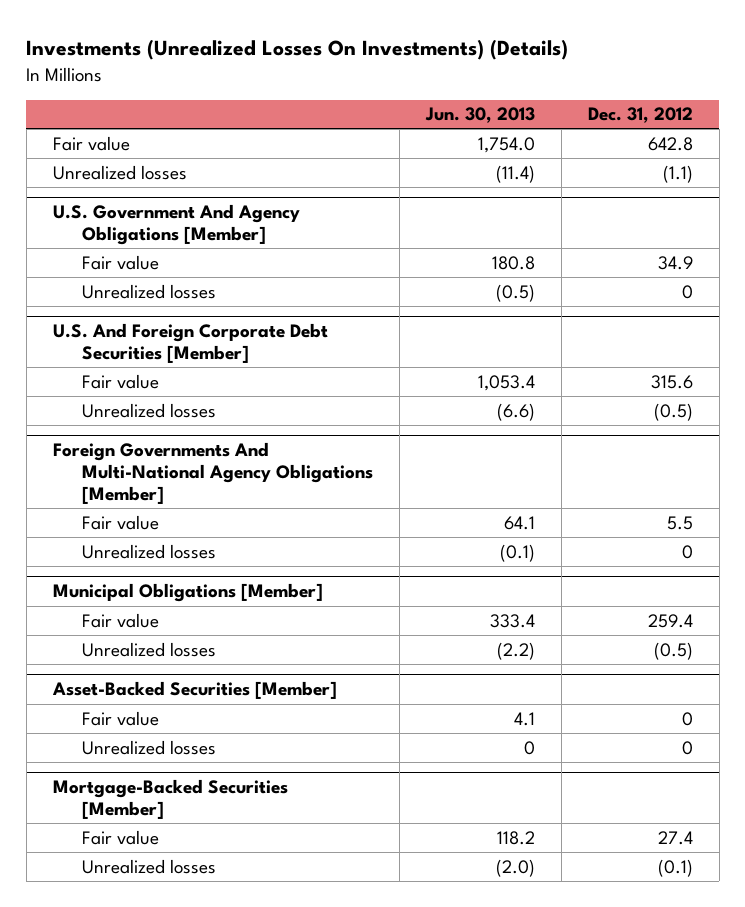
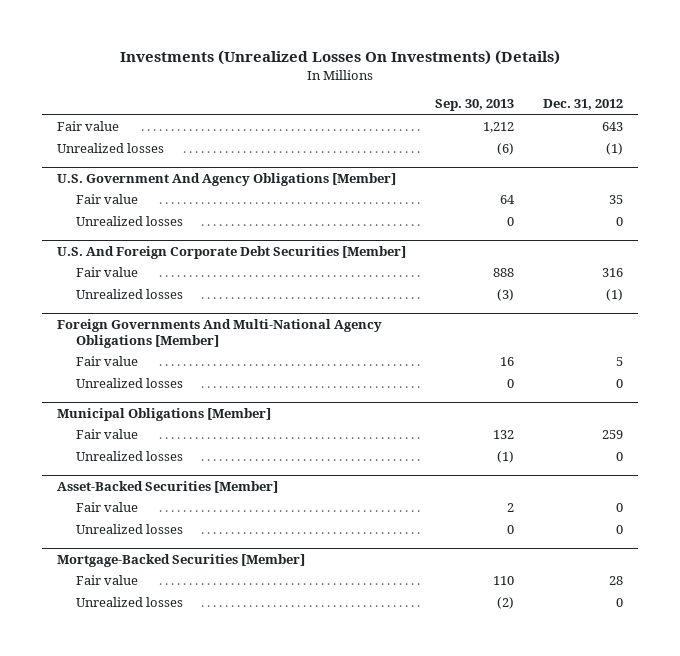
- | Jun. 30, 2013 | Dec. 31, 2012
+ | Sep. 30, 2013 | Dec. 31, 2012
- Fair value | 1,754.0 | 642.8
- Unrealized losses | (11.4) | (1.1)
+ Fair value | 1,212 | 643
+ Unrealized losses | (6) | (1)
@ U.S. Government And Agency Obligations [Member]
- Fair value | 180.8 | 34.9
+ Fair value | 64 | 35
@ U.S. And Foreign Corporate Debt Securities [Member]
- Fair value | 1,053.4 | 315.6
- Unrealized losses | (6.6) | (0.5)
+ Fair value | 888 | 316
+ Unrealized losses | (3) | (1)
@ Foreign Governments And Multi-National Agency Obligations [Member]
- Fair value | 64.1 | 5.5
+ Fair value | 16 | 5
@ Municipal Obligations [Member]
- Fair value | 333.4 | 259.4
- Unrealized losses | (2.2) | (0.5)
+ Fair value | 132 | 259
+ Unrealized losses | (1) | 0
@ Mortgage-Backed Securities [Member]
- Fair value | 118.2 | 27.4
- Unrealized losses | (2.0) | (0.1)
+ Fair value | 110 | 28
+ Unrealized losses | (2) | 0

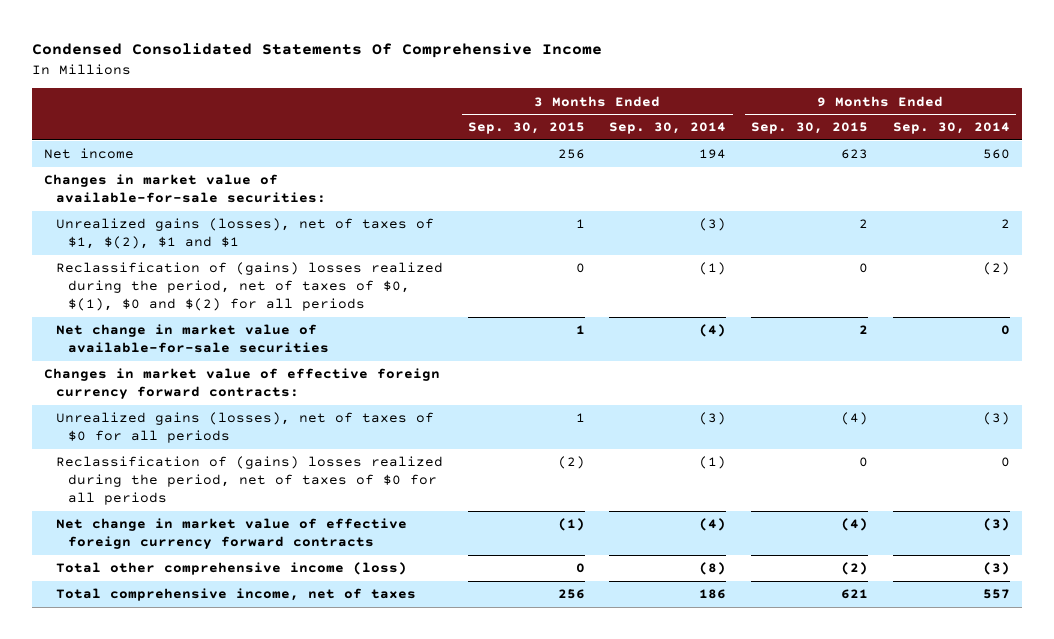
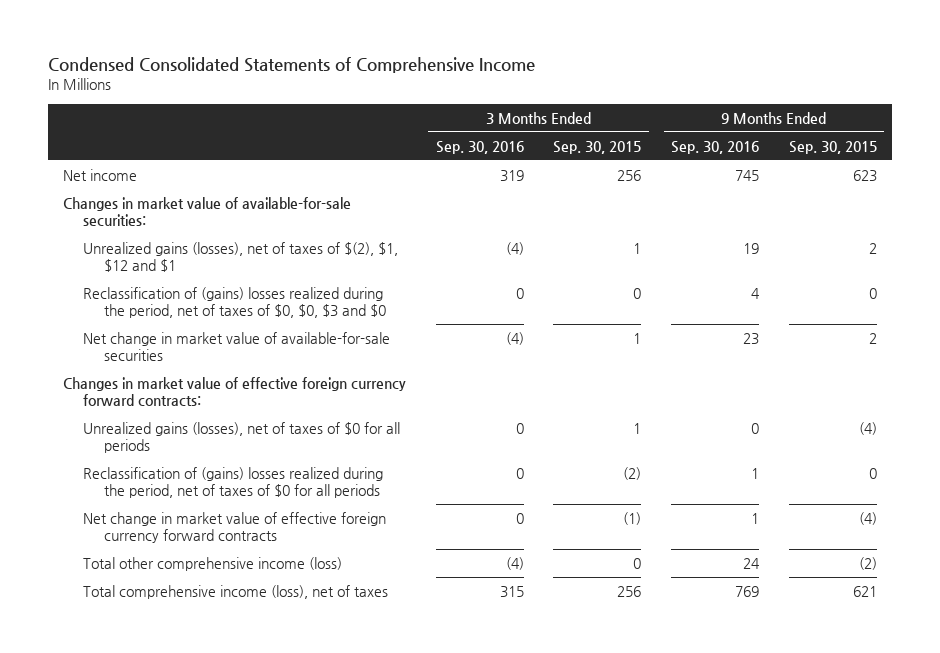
- Condensed Consolidated Statements Of Comprehensive Income
+ Condensed Consolidated Statements of Comprehensive Income
- | 3 Months Ended Sep. 30, 2015 | 3 Months Ended Sep. 30, 2014 | 9 Months Ended Sep. 30, 2015 | 9 Months Ended Sep. 30, 2014
+ | 3 Months Ended Sep. 30, 2016 | 3 Months Ended Sep. 30, 2015 | 9 Months Ended Sep. 30, 2016 | 9 Months Ended Sep. 30, 2015
- Unrealized gains (losses), net of taxes of $1, $(2), $1 and $1 | 1 | (3) | 2 | 2
- Reclassification of (gains) losses realized during the period, net of taxes of $0, $(1), $0 and $(2) for all periods | 0 | (1) | 0 | (2)
+ Unrealized gains (losses), net of taxes of $(2), $1, $12 and $1 | (4) | 1 | 19 | 2
+ Reclassification of (gains) losses realized during the period, net of taxes of $0, $0, $3 and $0 | 0 | 0 | 4 | 0
- Total comprehensive income, net of taxes | 256 | 186 | 621 | 557
+ Total comprehensive income (loss), net of taxes | 315 | 256 | 769 | 621

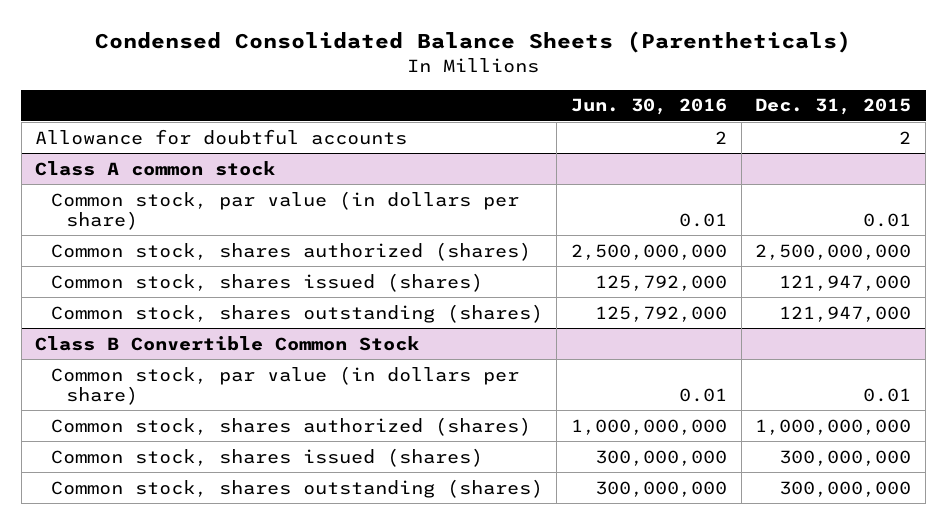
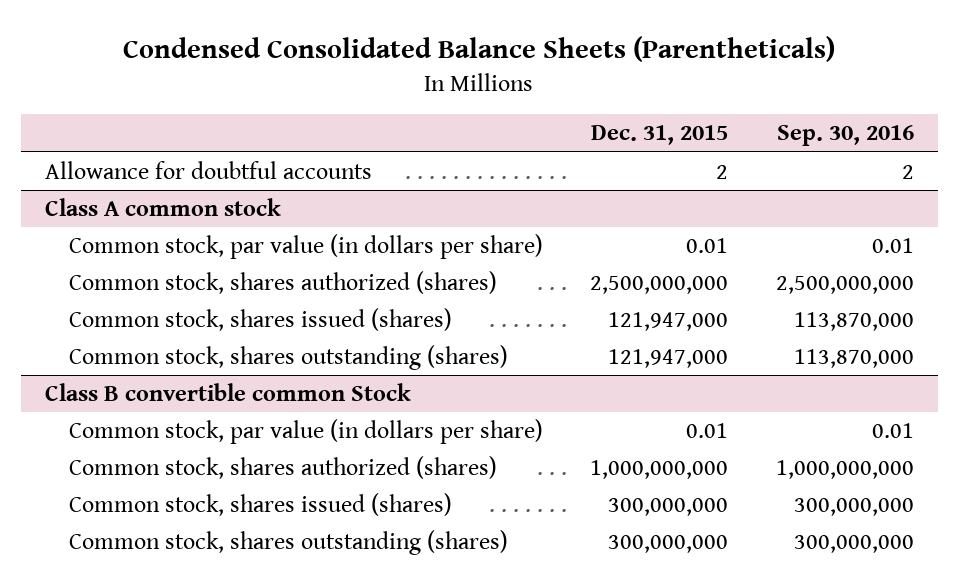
- | Jun. 30, 2016 | Dec. 31, 2015
+ | Dec. 31, 2015 | Sep. 30, 2016
- Class B Convertible Common Stock
+ Class B convertible common Stock

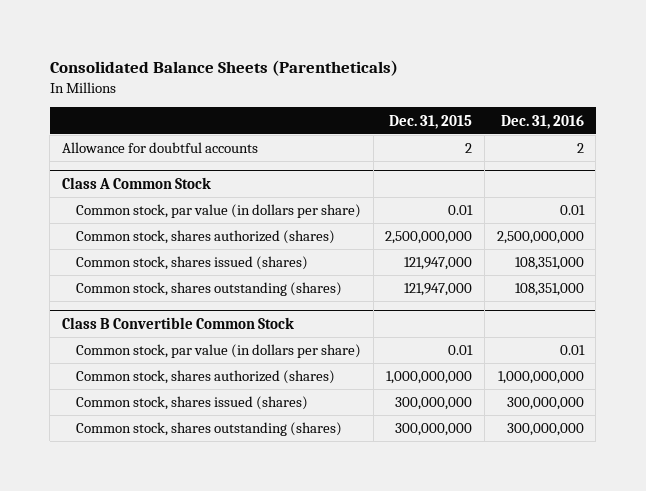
- Condensed Consolidated Balance Sheets (Parentheticals)
+ Consolidated Balance Sheets (Parentheticals)
- | Dec. 31, 2015 | Sep. 30, 2016
+ | Dec. 31, 2015 | Dec. 31, 2016
- Class A common stock
+ Class A Common Stock
- Class B convertible common Stock
+ Class B Convertible Common Stock

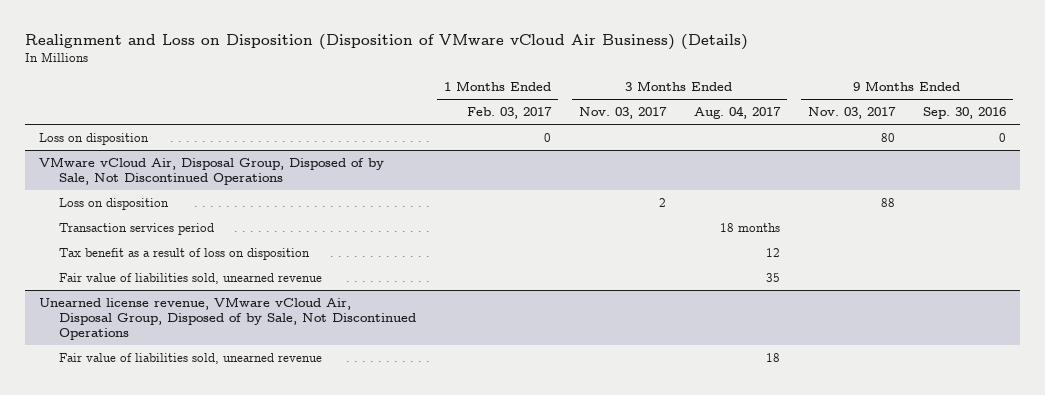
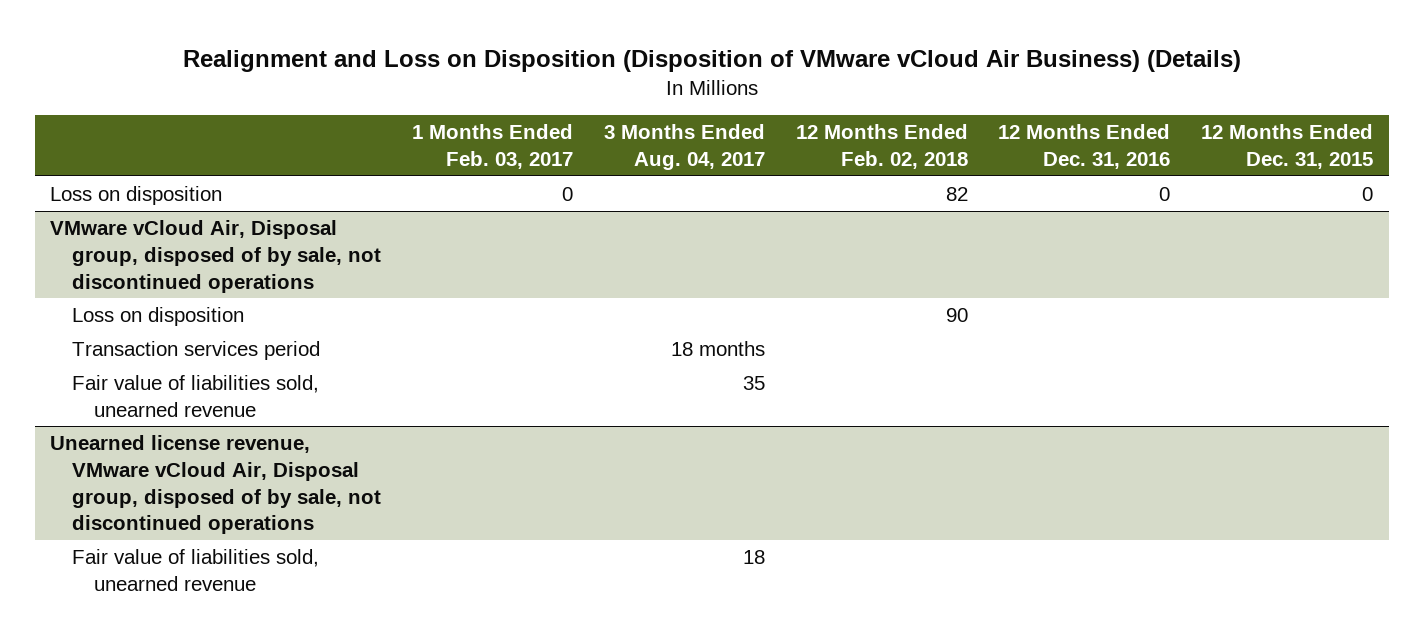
- | 1 Months Ended Feb. 03, 2017 | 3 Months Ended Nov. 03, 2017 | 3 Months Ended Aug. 04, 2017 | 9 Months Ended Nov. 03, 2017 | 9 Months Ended Sep. 30, 2016
+ | 1 Months Ended Feb. 03, 2017 | 3 Months Ended Aug. 04, 2017 | 12 Months Ended Feb. 02, 2018 | 12 Months Ended Dec. 31, 2016 | 12 Months Ended Dec. 31, 2015
- VMware vCloud Air, Disposal Group, Disposed of by Sale, Not Discontinued Operations
+ VMware vCloud Air, Disposal group, disposed of by sale, not discontinued operations
- Tax benefit as a result of loss on disposition | | | 12 | |
- Unearned license revenue, VMware vCloud Air, Disposal Group, Disposed of by Sale, Not Discontinued Operations
+ Unearned license revenue, VMware vCloud Air, Disposal group, disposed of by sale, not discontinued operations

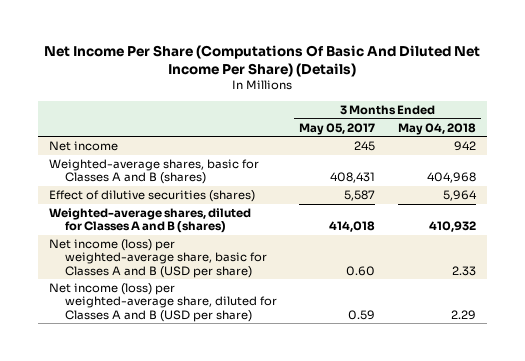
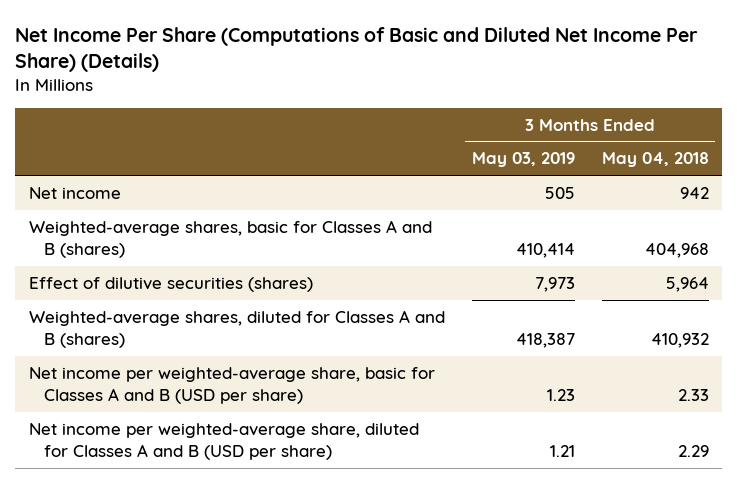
- Net Income Per Share (Computations Of Basic And Diluted Net Income Per Share) (Details)
+ Net Income Per Share (Computations of Basic and Diluted Net Income Per Share) (Details)
- | 3 Months Ended May 05, 2017 | 3 Months Ended May 04, 2018
+ | 3 Months Ended May 03, 2019 | 3 Months Ended May 04, 2018
- Net income (loss) per weighted-average share, basic for Classes A and B (USD per share) | 0.60 | 2.33
- Net income (loss) per weighted-average share, diluted for Classes A and B (USD per share) | 0.59 | 2.29
+ Net income per weighted-average share, basic for Classes A and B (USD per share) | 1.23 | 2.33
+ Net income per weighted-average share, diluted for Classes A and B (USD per share) | 1.21 | 2.29

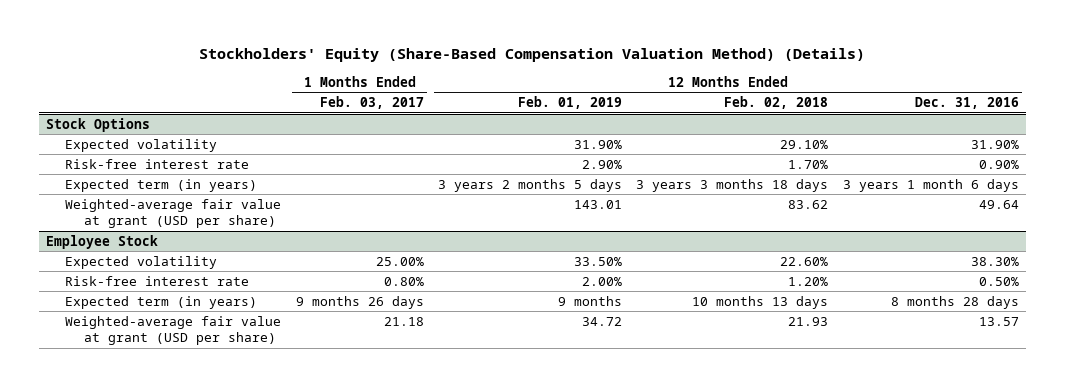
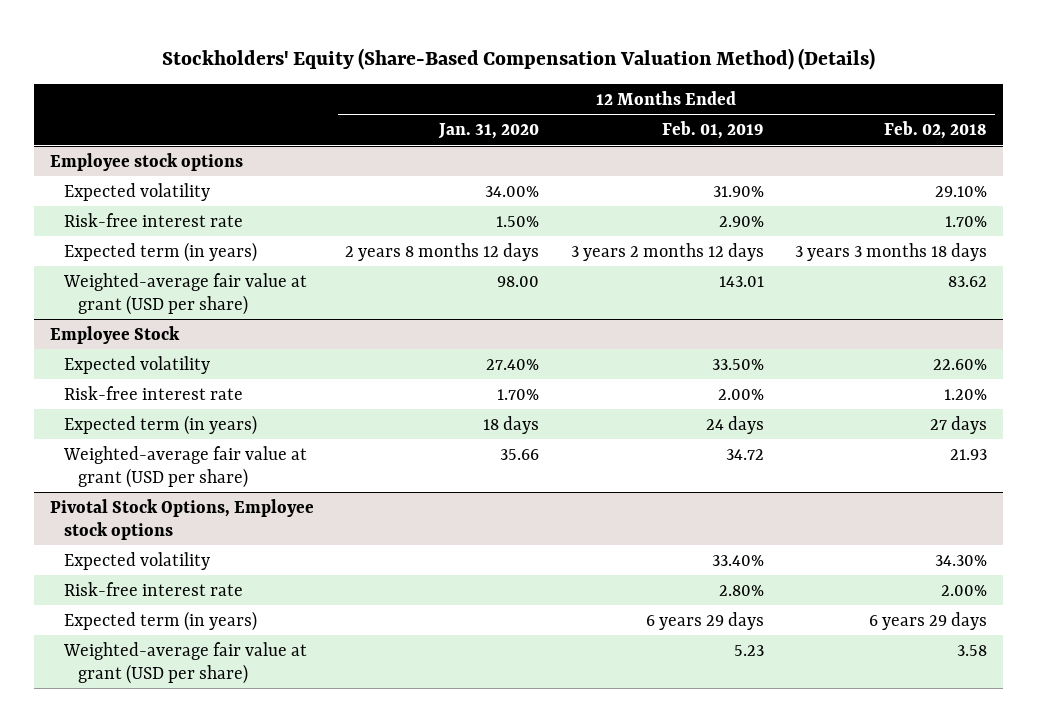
- | 1 Months Ended Feb. 03, 2017 | 12 Months Ended Feb. 01, 2019 | 12 Months Ended Feb. 02, 2018 | 12 Months Ended Dec. 31, 2016
+ | 12 Months Ended Jan. 31, 2020 | 12 Months Ended Feb. 01, 2019 | 12 Months Ended Feb. 02, 2018
- Stock Options
+ Employee stock options
- Expected term (in years) | | 3 years 2 months 5 days | 3 years 3 months 18 days | 3 years 1 month 6 days
+ Expected term (in years) | 2 years 8 months 12 days | 3 years 2 months 12 days | 3 years 3 months 18 days
@ Employee Stock
- Expected term (in years) | 9 months 26 days | 9 months | 10 months 13 days | 8 months 28 days
+ Expected term (in years) | 18 days | 24 days | 27 days
+ Pivotal Stock Options, Employee stock options
+ Expected volatility | | 33.40% | 34.30%
+ Risk-free interest rate | | 2.80% | 2.00%
+ Expected term (in years) | | 6 years 29 days | 6 years 29 days
+ Weighted-average fair value at grant (USD per share) | | 5.23 | 3.58

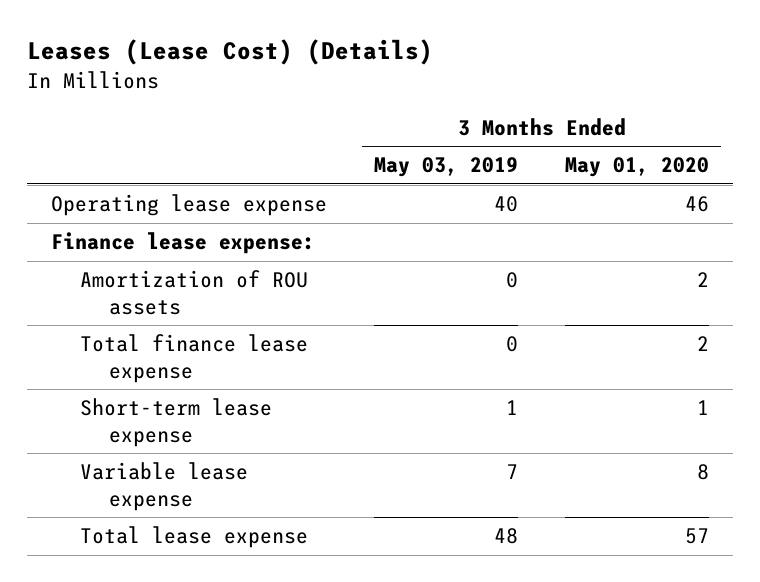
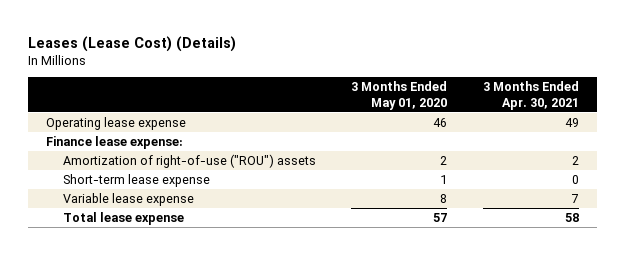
- | 3 Months Ended May 03, 2019 | 3 Months Ended May 01, 2020
+ | 3 Months Ended May 01, 2020 | 3 Months Ended Apr. 30, 2021
- Amortization of ROU assets | 0 | 2
- Total finance lease expense | 0 | 2
+ Amortization of right-of-use ("ROU") assets | 2 | 2

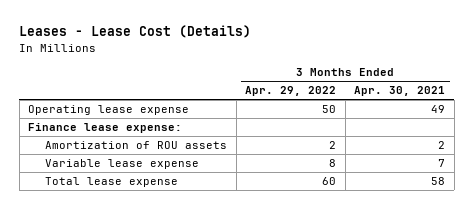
- Leases (Lease Cost) (Details)
+ Leases - Lease Cost (Details)
- | 3 Months Ended May 01, 2020 | 3 Months Ended Apr. 30, 2021
+ | 3 Months Ended Apr. 29, 2022 | 3 Months Ended Apr. 30, 2021
- Amortization of right-of-use ("ROU") assets | 2 | 2
- Short-term lease expense | 1 | 0
+ Amortization of ROU assets | 2 | 2

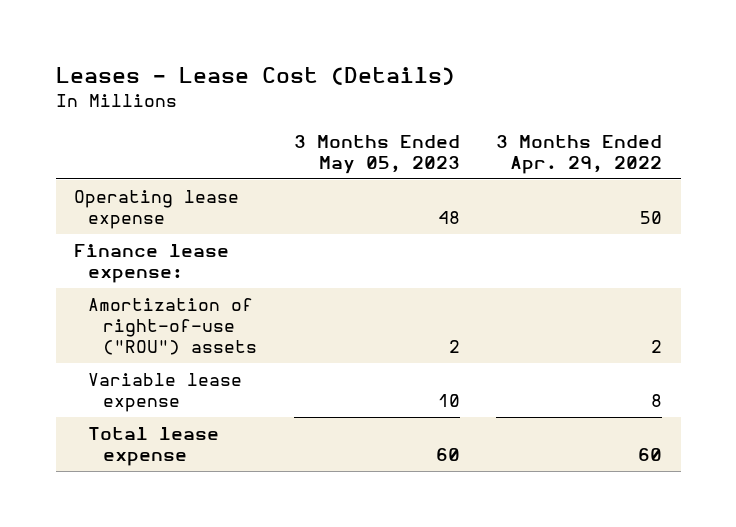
- | 3 Months Ended Apr. 29, 2022 | 3 Months Ended Apr. 30, 2021
+ | 3 Months Ended May 05, 2023 | 3 Months Ended Apr. 29, 2022
- Amortization of ROU assets | 2 | 2
+ Amortization of right-of-use ("ROU") assets | 2 | 2

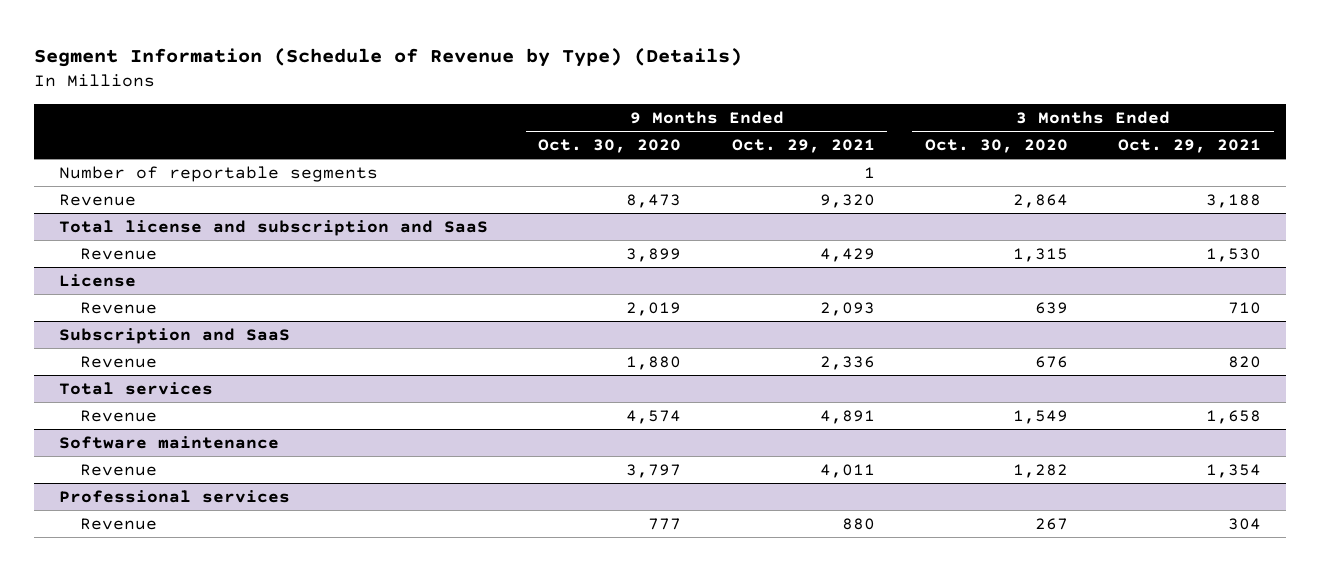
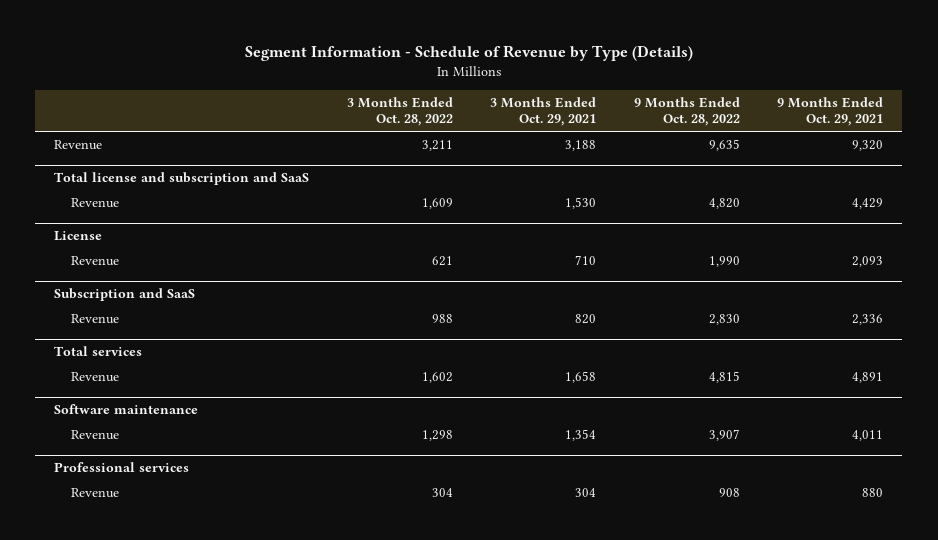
- Segment Information (Schedule of Revenue by Type) (Details)
+ Segment Information - Schedule of Revenue by Type (Details)
- | 9 Months Ended Oct. 30, 2020 | 9 Months Ended Oct. 29, 2021 | 3 Months Ended Oct. 30, 2020 | 3 Months Ended Oct. 29, 2021
+ | 3 Months Ended Oct. 28, 2022 | 3 Months Ended Oct. 29, 2021 | 9 Months Ended Oct. 28, 2022 | 9 Months Ended Oct. 29, 2021
- Number of reportable segments | | 1 | |

